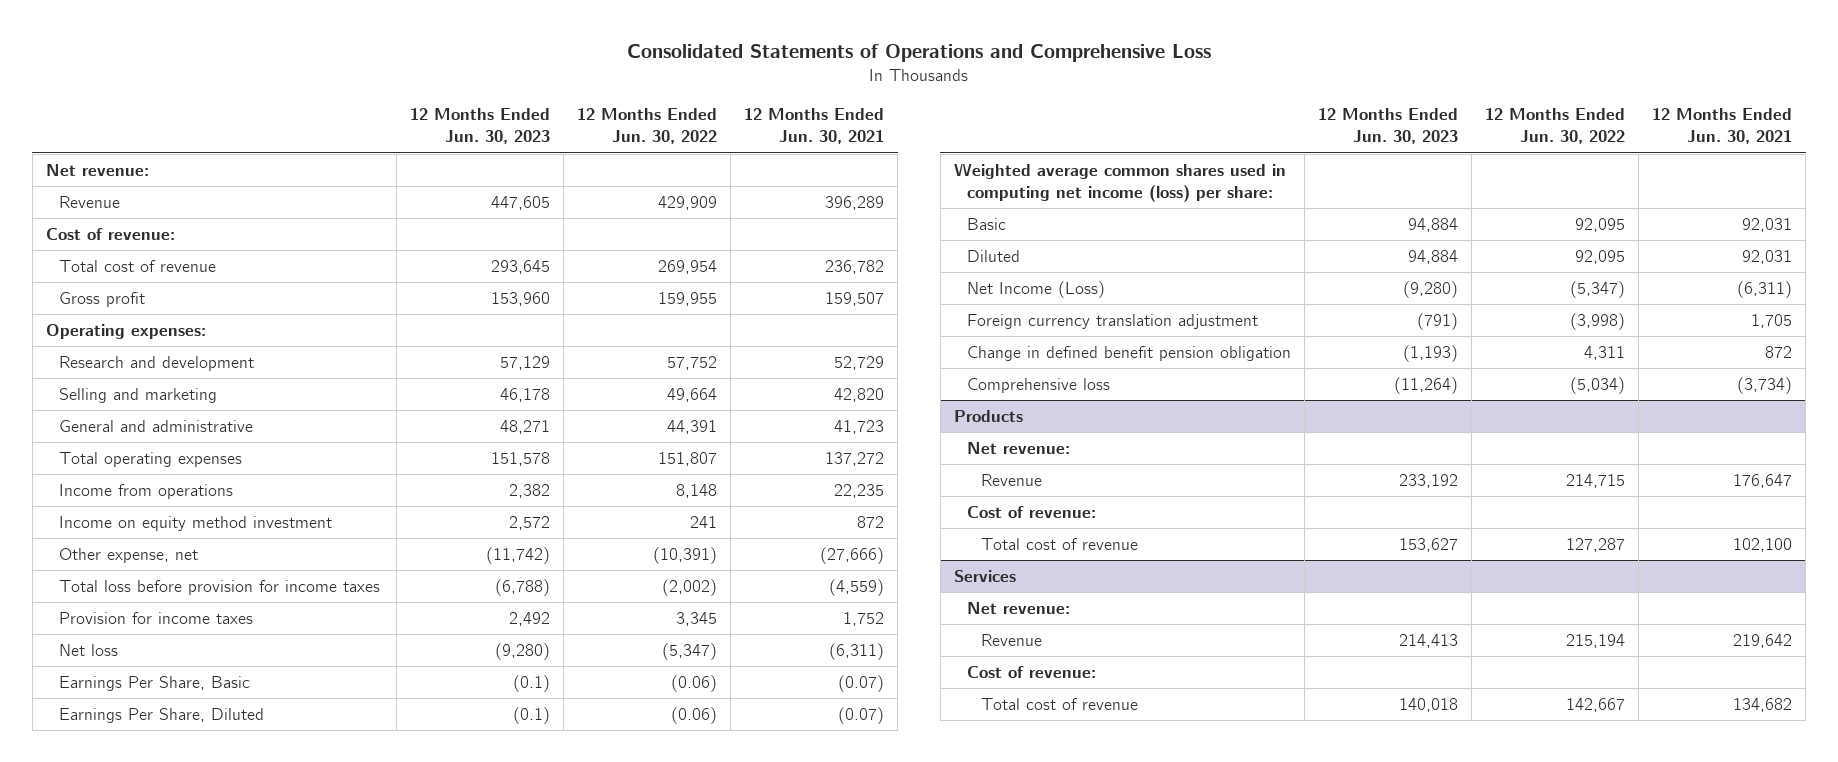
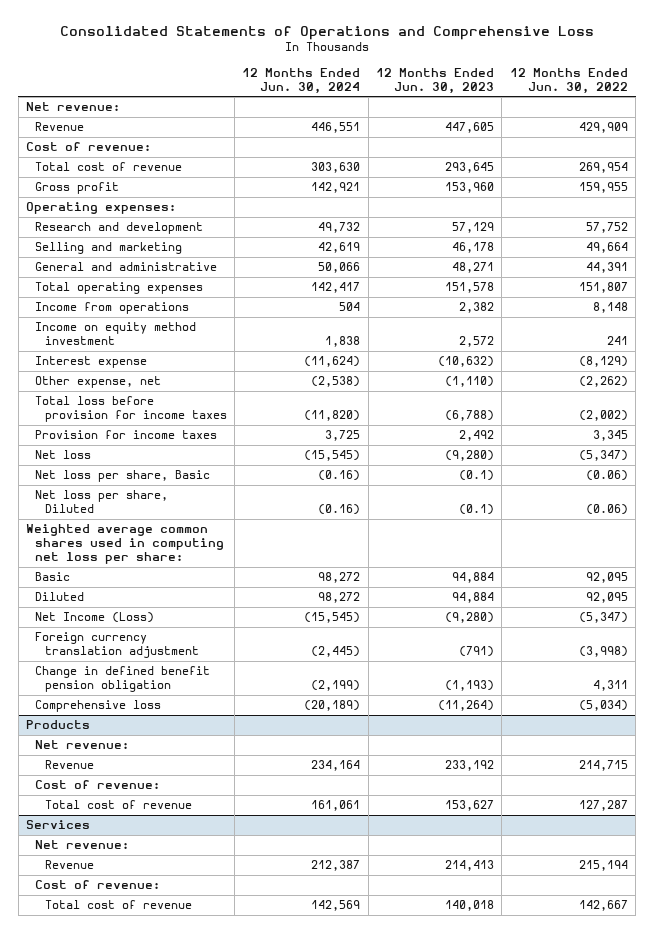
- | 12 Months Ended Jun. 30, 2023 | 12 Months Ended Jun. 30, 2022 | 12 Months Ended Jun. 30, 2021
+ | 12 Months Ended Jun. 30, 2024 | 12 Months Ended Jun. 30, 2023 | 12 Months Ended Jun. 30, 2022
- Other expense, net | (11,742) | (10,391) | (27,666)
+ Interest expense | (11,624) | (10,632) | (8,129)
+ Other expense, net | (2,538) | (1,110) | (2,262)
- Earnings Per Share, Basic | (0.1) | (0.06) | (0.07)
- Earnings Per Share, Diluted | (0.1) | (0.06) | (0.07)
- Weighted average common shares used in computing net income (loss) per share:
+ Net loss per share, Basic | (0.16) | (0.1) | (0.06)
+ Net loss per share, Diluted | (0.16) | (0.1) | (0.06)
+ Weighted average common shares used in computing net loss per share:

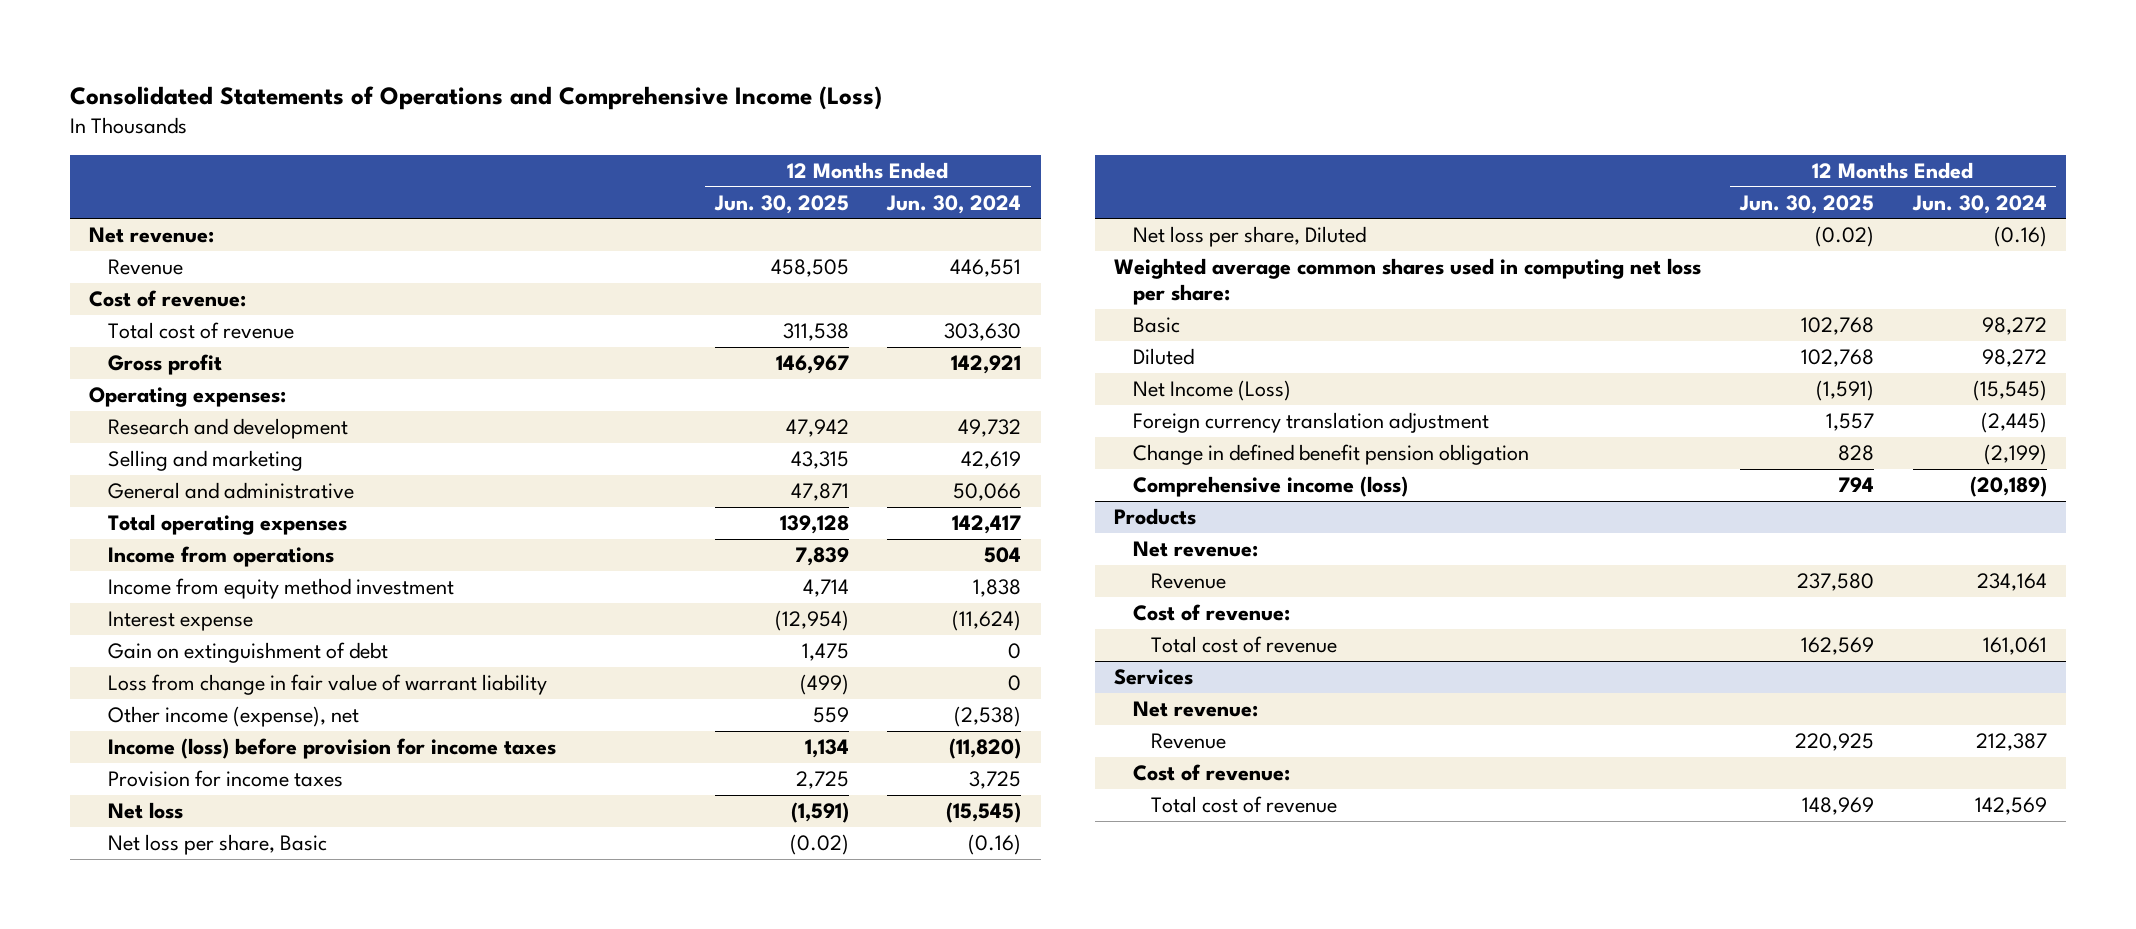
- Consolidated Statements of Operations and Comprehensive Loss
+ Consolidated Statements of Operations and Comprehensive Income (Loss)
- | 12 Months Ended Jun. 30, 2024 | 12 Months Ended Jun. 30, 2023 | 12 Months Ended Jun. 30, 2022
+ | 12 Months Ended Jun. 30, 2025 | 12 Months Ended Jun. 30, 2024
- Income on equity method investment | 1,838 | 2,572 | 241
+ Income from equity method investment | 4,714 | 1,838
- Other expense, net | (2,538) | (1,110) | (2,262)
- Total loss before provision for income taxes | (11,820) | (6,788) | (2,002)
+ Gain on extinguishment of debt | 1,475 | 0
+ Loss from change in fair value of warrant liability | (499) | 0
+ Other income (expense), net | 559 | (2,538)
+ Income (loss) before provision for income taxes | 1,134 | (11,820)
- Comprehensive loss | (20,189) | (11,264) | (5,034)
+ Comprehensive income (loss) | 794 | (20,189)

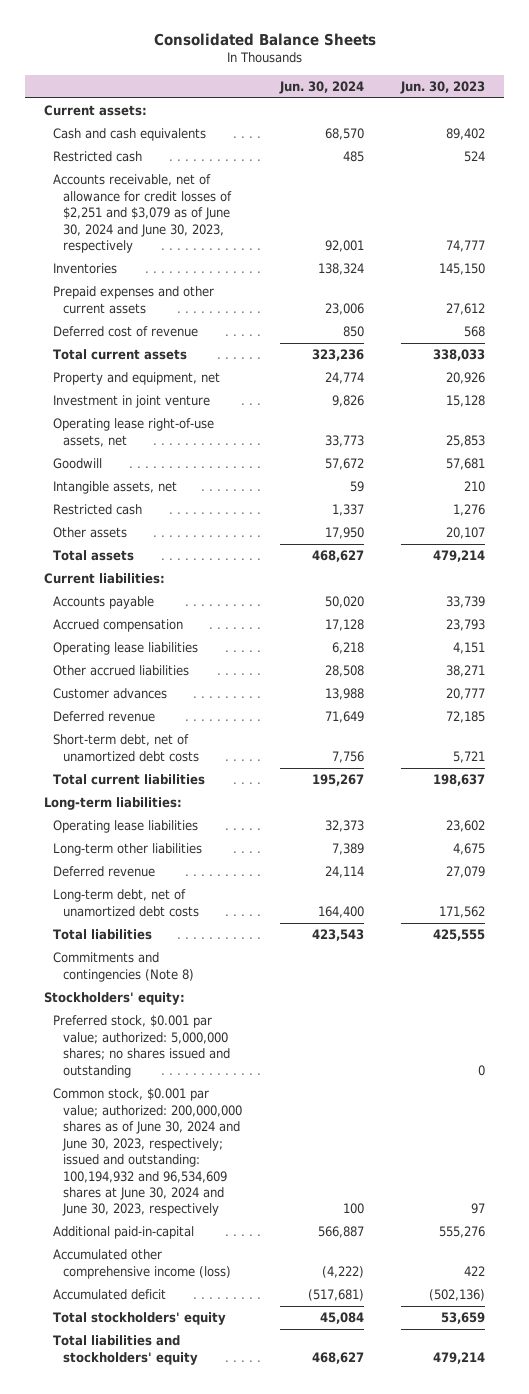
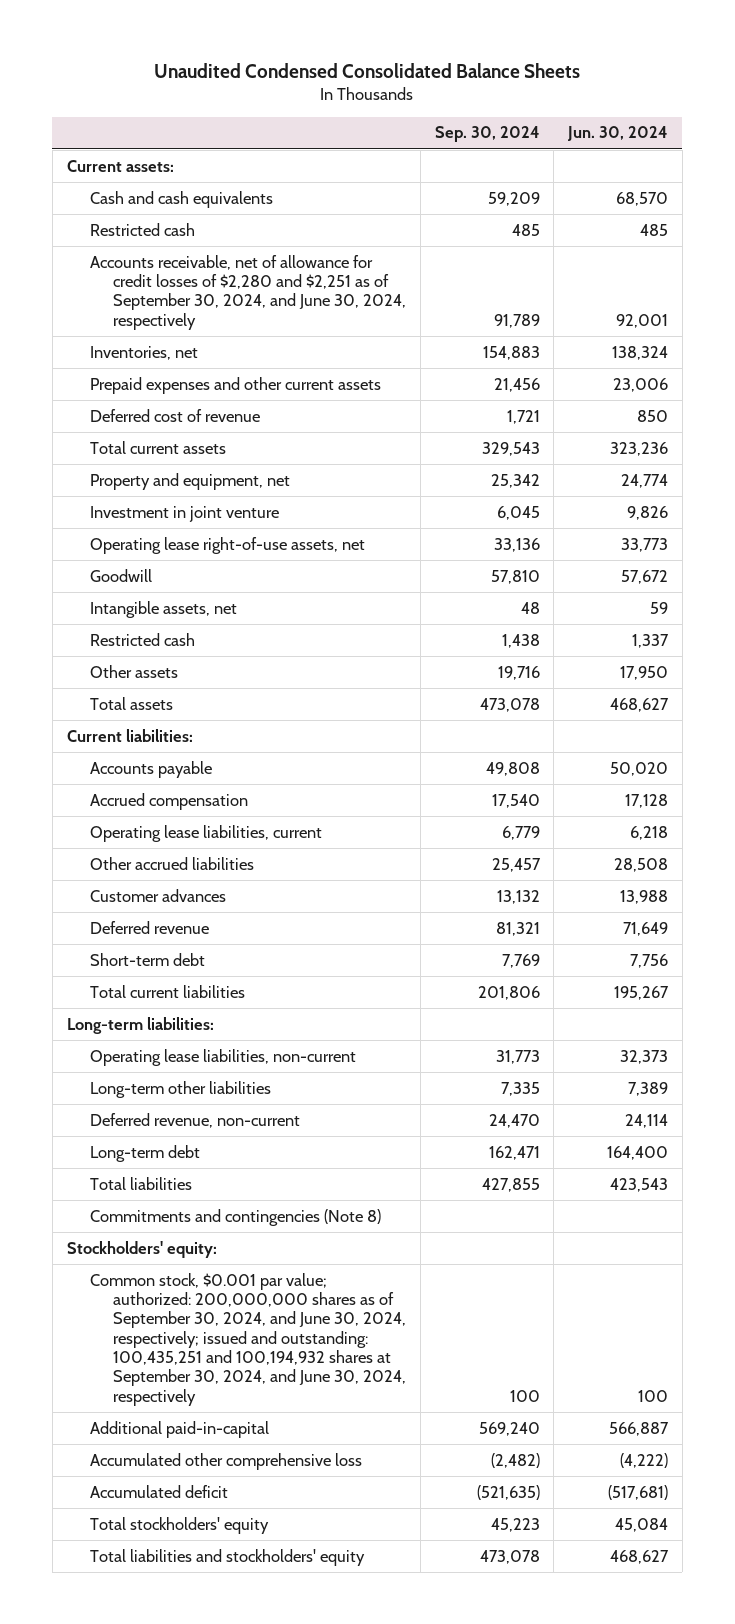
- Consolidated Balance Sheets
+ Unaudited Condensed Consolidated Balance Sheets
- | Jun. 30, 2024 | Jun. 30, 2023
+ | Sep. 30, 2024 | Jun. 30, 2024
- Accounts receivable, net of allowance for credit losses of $2,251 and $3,079 as of June 30, 2024 and June 30, 2023, respectively | 92,001 | 74,777
- Inventories | 138,324 | 145,150
+ Accounts receivable, net of allowance for credit losses of $2,280 and $2,251 as of September 30, 2024, and June 30, 2024, respectively | 91,789 | 92,001
+ Inventories, net | 154,883 | 138,324
- Operating lease liabilities | 6,218 | 4,151
+ Operating lease liabilities, current | 6,779 | 6,218
- Short-term debt, net of unamortized debt costs | 7,756 | 5,721
+ Short-term debt | 7,769 | 7,756
- Operating lease liabilities | 32,373 | 23,602
+ Operating lease liabilities, non-current | 31,773 | 32,373
- Deferred revenue | 24,114 | 27,079
- Long-term debt, net of unamortized debt costs | 164,400 | 171,562
+ Deferred revenue, non-current | 24,470 | 24,114
+ Long-term debt | 162,471 | 164,400
- Preferred stock, $0.001 par value; authorized: 5,000,000 shares; no shares issued and outstanding | | 0
- Common stock, $0.001 par value; authorized: 200,000,000 shares as of June 30, 2024 and June 30, 2023, respectively; issued and outstanding: 100,194,932 and 96,534,609 shares at June 30, 2024 and June 30, 2023, respectively | 100 | 97
+ Common stock, $0.001 par value; authorized: 200,000,000 shares as of September 30, 2024, and June 30, 2024, respectively; issued and outstanding: 100,435,251 and 100,194,932 shares at September 30, 2024, and June 30, 2024, respectively | 100 | 100
- Accumulated other comprehensive income (loss) | (4,222) | 422
+ Accumulated other comprehensive loss | (2,482) | (4,222)

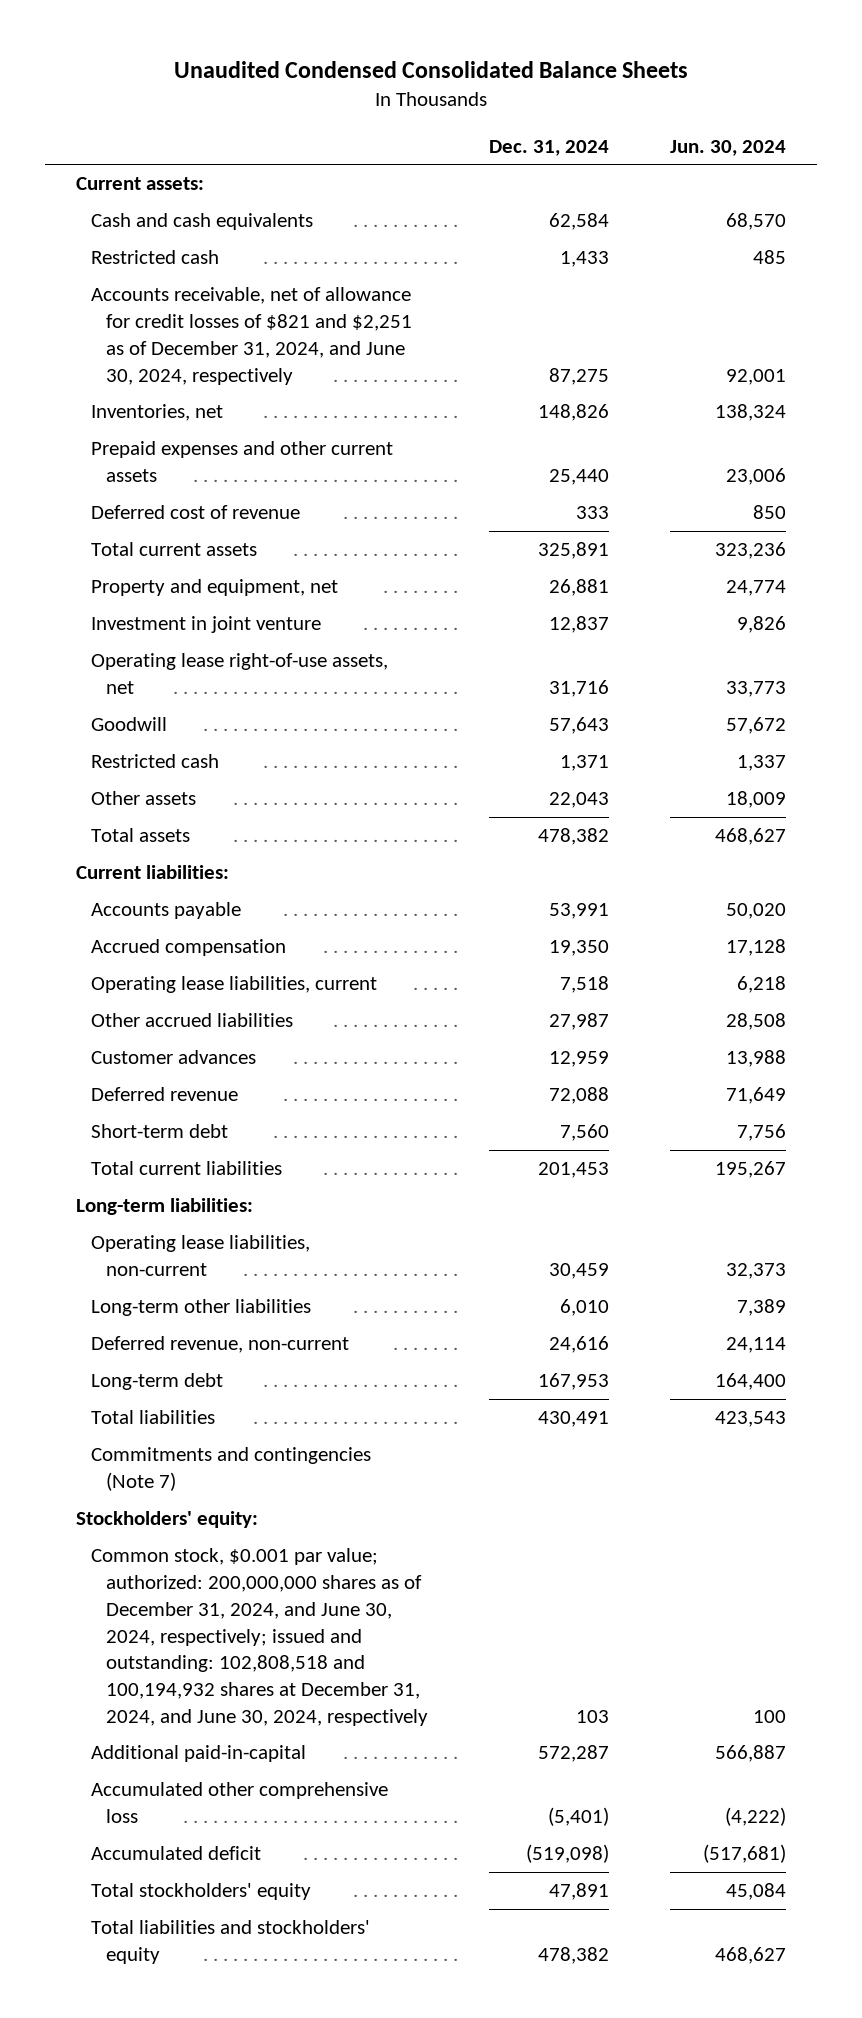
- | Sep. 30, 2024 | Jun. 30, 2024
+ | Dec. 31, 2024 | Jun. 30, 2024
- Accounts receivable, net of allowance for credit losses of $2,280 and $2,251 as of September 30, 2024, and June 30, 2024, respectively | 91,789 | 92,001
+ Accounts receivable, net of allowance for credit losses of $821 and $2,251 as of December 31, 2024, and June 30, 2024, respectively | 87,275 | 92,001
- Intangible assets, net | 48 | 59
- Other assets | 19,716 | 17,950
+ Other assets | 22,043 | 18,009
- Commitments and contingencies (Note 8)
+ Commitments and contingencies (Note 7)
- Common stock, $0.001 par value; authorized: 200,000,000 shares as of September 30, 2024, and June 30, 2024, respectively; issued and outstanding: 100,435,251 and 100,194,932 shares at September 30, 2024, and June 30, 2024, respectively | 100 | 100
+ Common stock, $0.001 par value; authorized: 200,000,000 shares as of December 31, 2024, and June 30, 2024, respectively; issued and outstanding: 102,808,518 and 100,194,932 shares at December 31, 2024, and June 30, 2024, respectively | 103 | 100

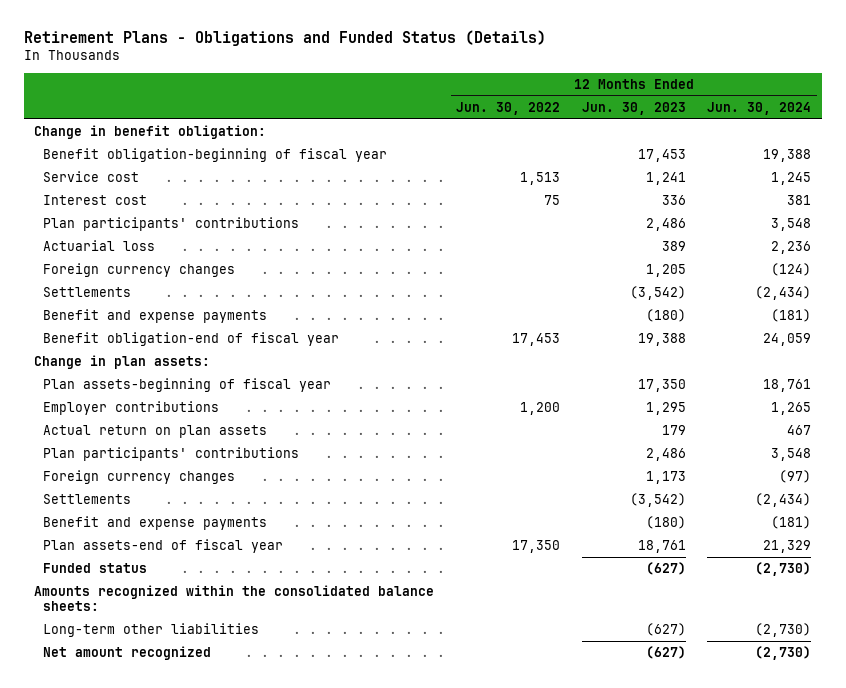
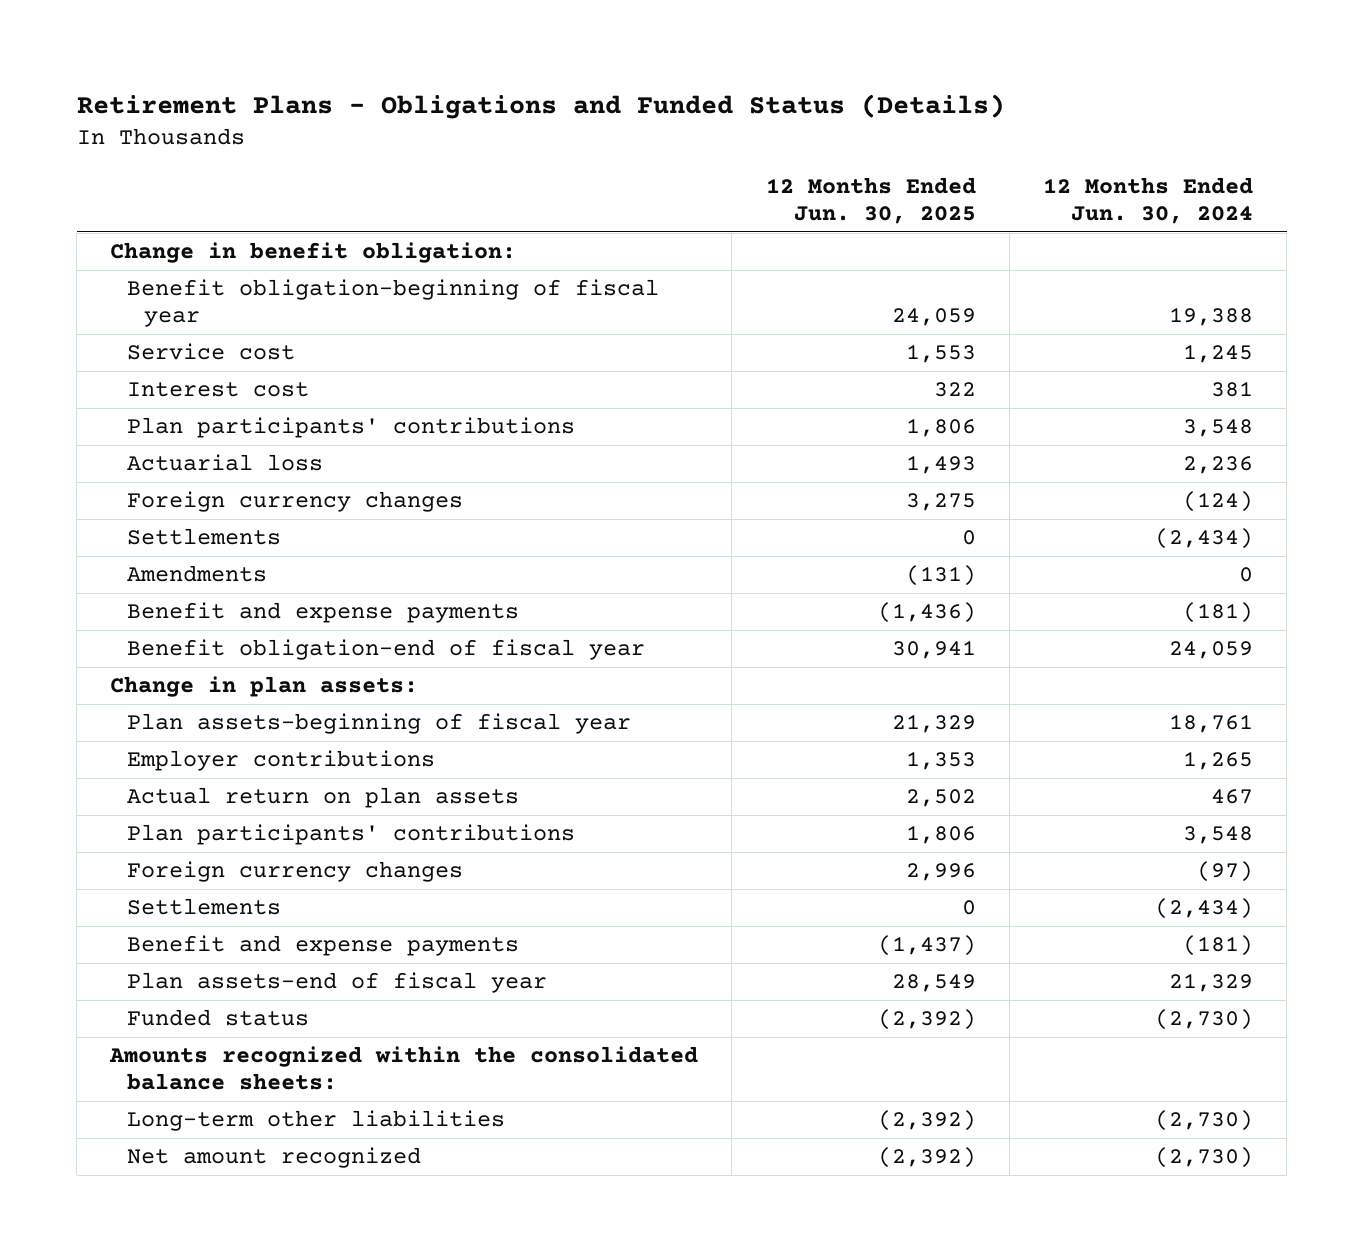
- | 12 Months Ended Jun. 30, 2022 | 12 Months Ended Jun. 30, 2023 | 12 Months Ended Jun. 30, 2024
+ | 12 Months Ended Jun. 30, 2025 | 12 Months Ended Jun. 30, 2024
+ Amendments | (131) | 0

